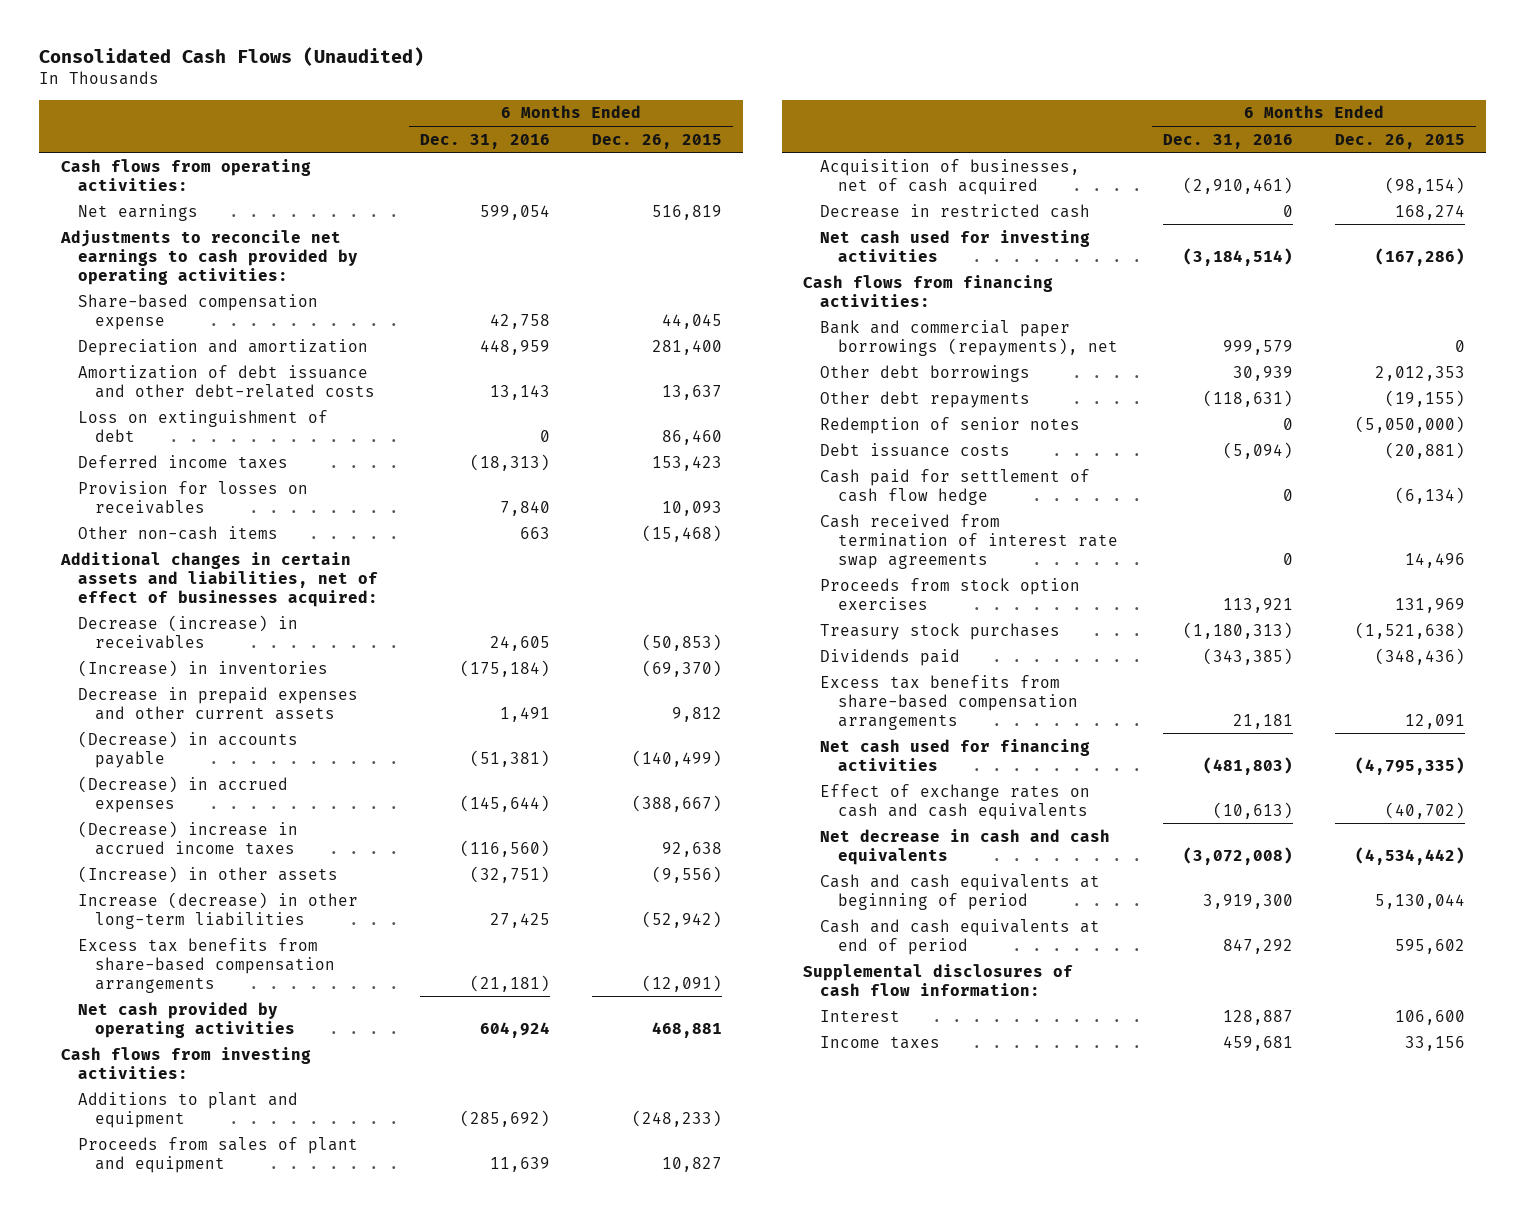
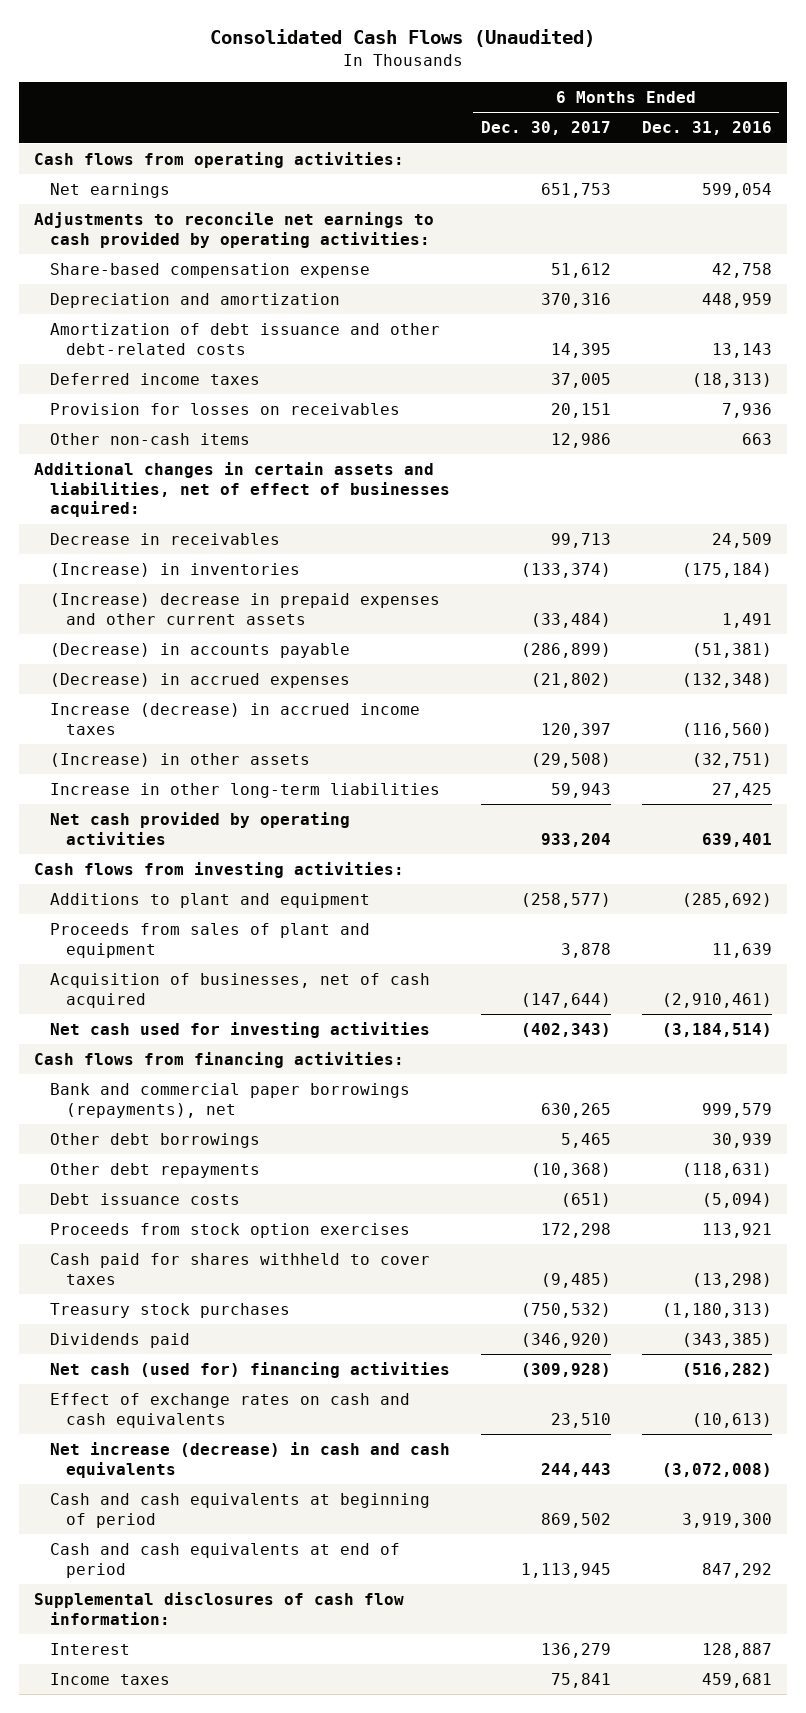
- | 6 Months Ended Dec. 31, 2016 | 6 Months Ended Dec. 26, 2015
+ | 6 Months Ended Dec. 30, 2017 | 6 Months Ended Dec. 31, 2016
- Loss on extinguishment of debt | 0 | 86,460
- Provision for losses on receivables | 7,840 | 10,093
+ Provision for losses on receivables | 20,151 | 7,936
- Decrease (increase) in receivables | 24,605 | (50,853)
+ Decrease in receivables | 99,713 | 24,509
- Decrease in prepaid expenses and other current assets | 1,491 | 9,812
+ (Increase) decrease in prepaid expenses and other current assets | (33,484) | 1,491
- (Decrease) in accrued expenses | (145,644) | (388,667)
- (Decrease) increase in accrued income taxes | (116,560) | 92,638
+ (Decrease) in accrued expenses | (21,802) | (132,348)
+ Increase (decrease) in accrued income taxes | 120,397 | (116,560)
- Increase (decrease) in other long-term liabilities | 27,425 | (52,942)
- Excess tax benefits from share-based compensation arrangements | (21,181) | (12,091)
- Net cash provided by operating activities | 604,924 | 468,881
+ Increase in other long-term liabilities | 59,943 | 27,425
+ Net cash provided by operating activities | 933,204 | 639,401
- Decrease in restricted cash | 0 | 168,274
- Redemption of senior notes | 0 | (5,050,000)
- Cash paid for settlement of cash flow hedge | 0 | (6,134)
- Cash received from termination of interest rate swap agreements | 0 | 14,496
+ Cash paid for shares withheld to cover taxes | (9,485) | (13,298)
- Excess tax benefits from share-based compensation arrangements | 21,181 | 12,091
- Net cash used for financing activities | (481,803) | (4,795,335)
+ Net cash (used for) financing activities | (309,928) | (516,282)
- Net decrease in cash and cash equivalents | (3,072,008) | (4,534,442)
+ Net increase (decrease) in cash and cash equivalents | 244,443 | (3,072,008)

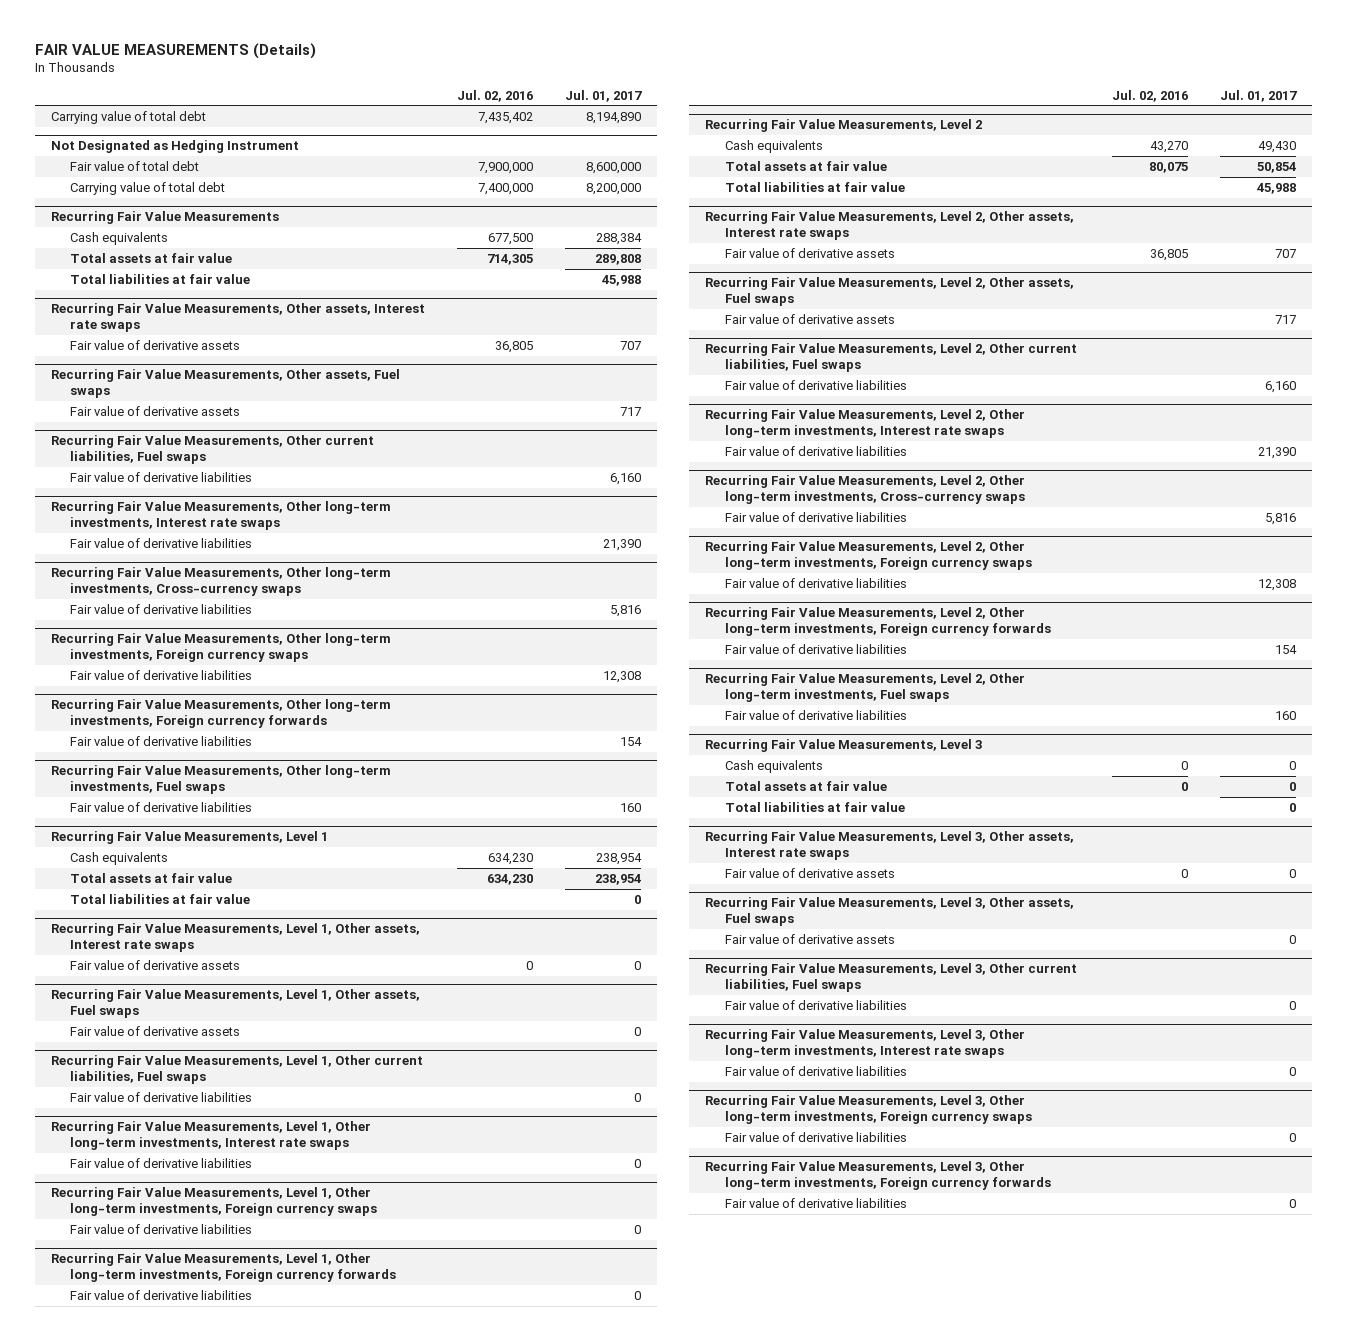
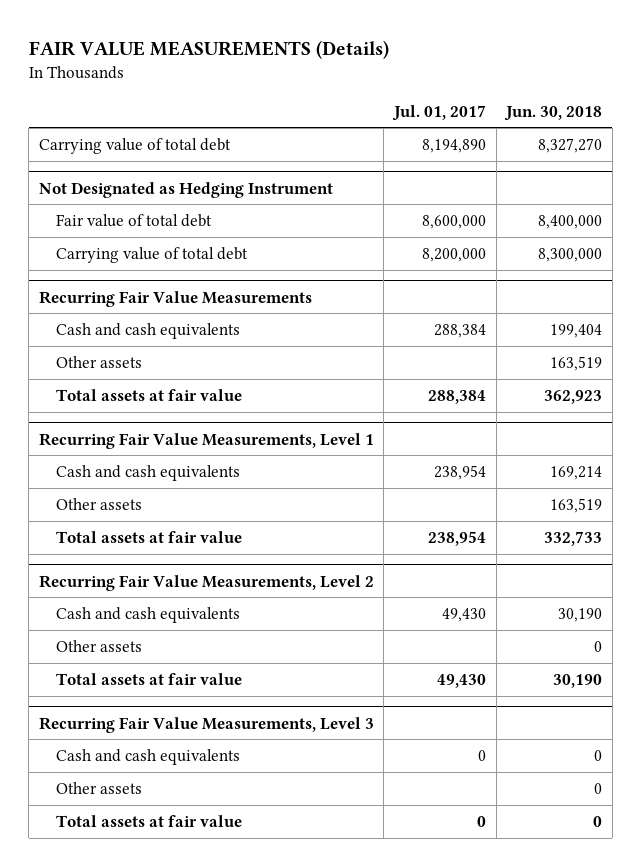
- | Jul. 02, 2016 | Jul. 01, 2017
+ | Jul. 01, 2017 | Jun. 30, 2018
@ Recurring Fair Value Measurements
- Cash equivalents | 677,500 | 288,384
- Total assets at fair value | 714,305 | 289,808
- Total liabilities at fair value | | 45,988
- Recurring Fair Value Measurements, Other assets, Interest rate swaps
- Fair value of derivative assets | 36,805 | 707
- Recurring Fair Value Measurements, Other assets, Fuel swaps
- Fair value of derivative assets | | 717
- Recurring Fair Value Measurements, Other current liabilities, Fuel swaps
- Fair value of derivative liabilities | | 6,160
- Recurring Fair Value Measurements, Other long-term investments, Interest rate swaps
- Fair value of derivative liabilities | | 21,390
- Recurring Fair Value Measurements, Other long-term investments, Cross-currency swaps
- Fair value of derivative liabilities | | 5,816
- Recurring Fair Value Measurements, Other long-term investments, Foreign currency swaps
- Fair value of derivative liabilities | | 12,308
- Recurring Fair Value Measurements, Other long-term investments, Foreign currency forwards
- Fair value of derivative liabilities | | 154
- Recurring Fair Value Measurements, Other long-term investments, Fuel swaps
- Fair value of derivative liabilities | | 160
@ Recurring Fair Value Measurements
+ Cash and cash equivalents | 288,384 | 199,404
+ Other assets | | 163,519
+ Total assets at fair value | 288,384 | 362,923
@ Recurring Fair Value Measurements, Level 1
- Cash equivalents | 634,230 | 238,954
+ Cash and cash equivalents | 238,954 | 169,214
+ Other assets | | 163,519
- Total liabilities at fair value | | 0
- Recurring Fair Value Measurements, Level 1, Other assets, Interest rate swaps
- Fair value of derivative assets | 0 | 0
- Recurring Fair Value Measurements, Level 1, Other assets, Fuel swaps
- Fair value of derivative assets | | 0
- Recurring Fair Value Measurements, Level 1, Other current liabilities, Fuel swaps
- Fair value of derivative liabilities | | 0
- Recurring Fair Value Measurements, Level 1, Other long-term investments, Interest rate swaps
- Fair value of derivative liabilities | | 0
- Recurring Fair Value Measurements, Level 1, Other long-term investments, Foreign currency swaps
- Fair value of derivative liabilities | | 0
- Recurring Fair Value Measurements, Level 1, Other long-term investments, Foreign currency forwards
- Fair value of derivative liabilities | | 0
@ Recurring Fair Value Measurements, Level 2
- Cash equivalents | 43,270 | 49,430
- Total assets at fair value | 80,075 | 50,854
- Total liabilities at fair value | | 45,988
- Recurring Fair Value Measurements, Level 2, Other assets, Interest rate swaps
- Fair value of derivative assets | 36,805 | 707
- Recurring Fair Value Measurements, Level 2, Other assets, Fuel swaps
- Fair value of derivative assets | | 717
- Recurring Fair Value Measurements, Level 2, Other current liabilities, Fuel swaps
- Fair value of derivative liabilities | | 6,160
- Recurring Fair Value Measurements, Level 2, Other long-term investments, Interest rate swaps
- Fair value of derivative liabilities | | 21,390
- Recurring Fair Value Measurements, Level 2, Other long-term investments, Cross-currency swaps
- Fair value of derivative liabilities | | 5,816
- Recurring Fair Value Measurements, Level 2, Other long-term investments, Foreign currency swaps
- Fair value of derivative liabilities | | 12,308
- Recurring Fair Value Measurements, Level 2, Other long-term investments, Foreign currency forwards
- Fair value of derivative liabilities | | 154
- Recurring Fair Value Measurements, Level 2, Other long-term investments, Fuel swaps
- Fair value of derivative liabilities | | 160
@ Recurring Fair Value Measurements, Level 2
+ Cash and cash equivalents | 49,430 | 30,190
+ Other assets | | 0
+ Total assets at fair value | 49,430 | 30,190
@ Recurring Fair Value Measurements, Level 3
- Cash equivalents | 0 | 0
+ Cash and cash equivalents | 0 | 0
+ Other assets | | 0
- Total liabilities at fair value | | 0
- Recurring Fair Value Measurements, Level 3, Other assets, Interest rate swaps
- Fair value of derivative assets | 0 | 0
- Recurring Fair Value Measurements, Level 3, Other assets, Fuel swaps
- Fair value of derivative assets | | 0
- Recurring Fair Value Measurements, Level 3, Other current liabilities, Fuel swaps
- Fair value of derivative liabilities | | 0
- Recurring Fair Value Measurements, Level 3, Other long-term investments, Interest rate swaps
- Fair value of derivative liabilities | | 0
- Recurring Fair Value Measurements, Level 3, Other long-term investments, Foreign currency swaps
- Fair value of derivative liabilities | | 0
- Recurring Fair Value Measurements, Level 3, Other long-term investments, Foreign currency forwards
- Fair value of derivative liabilities | | 0

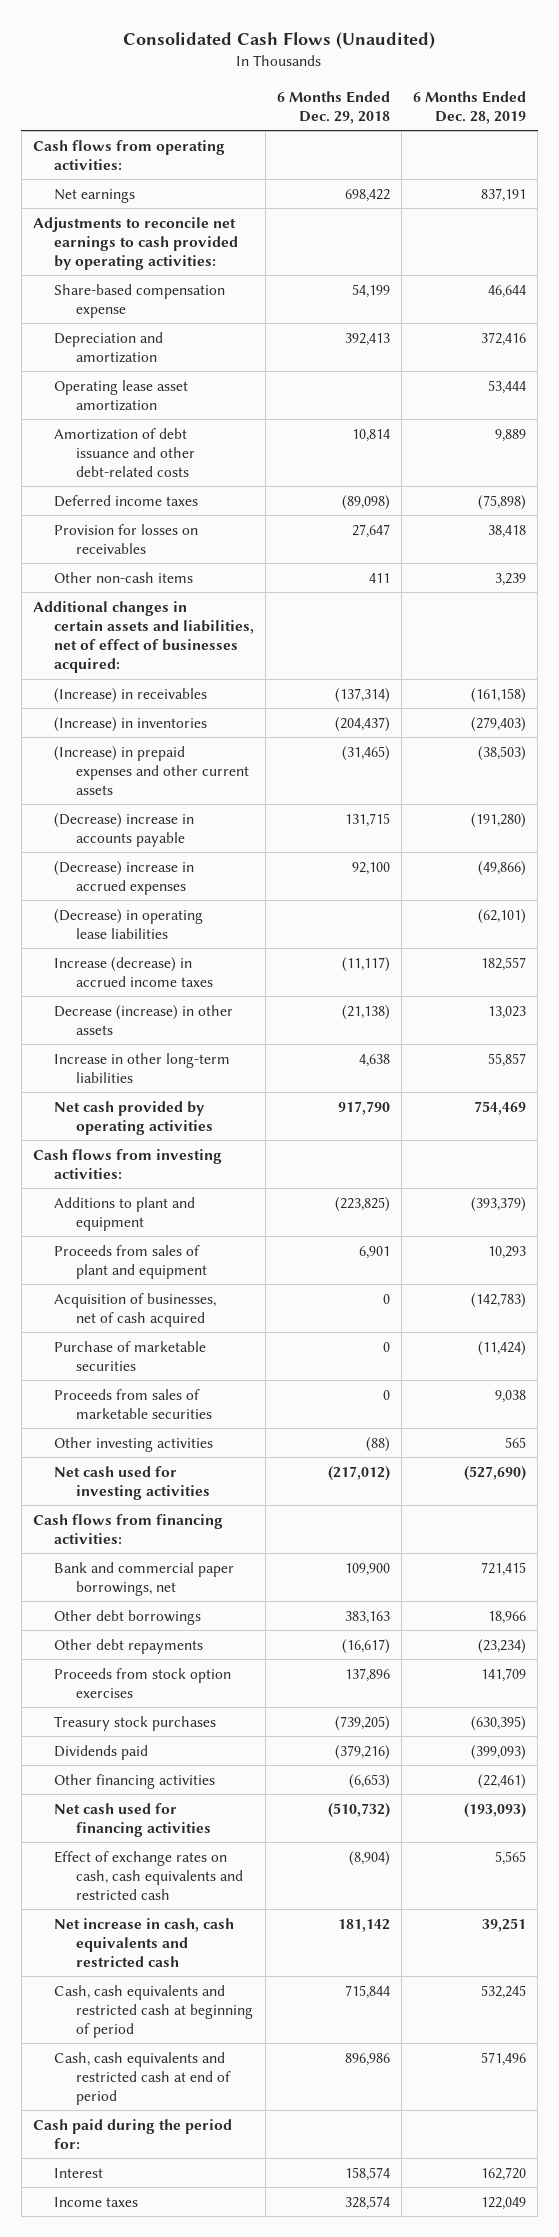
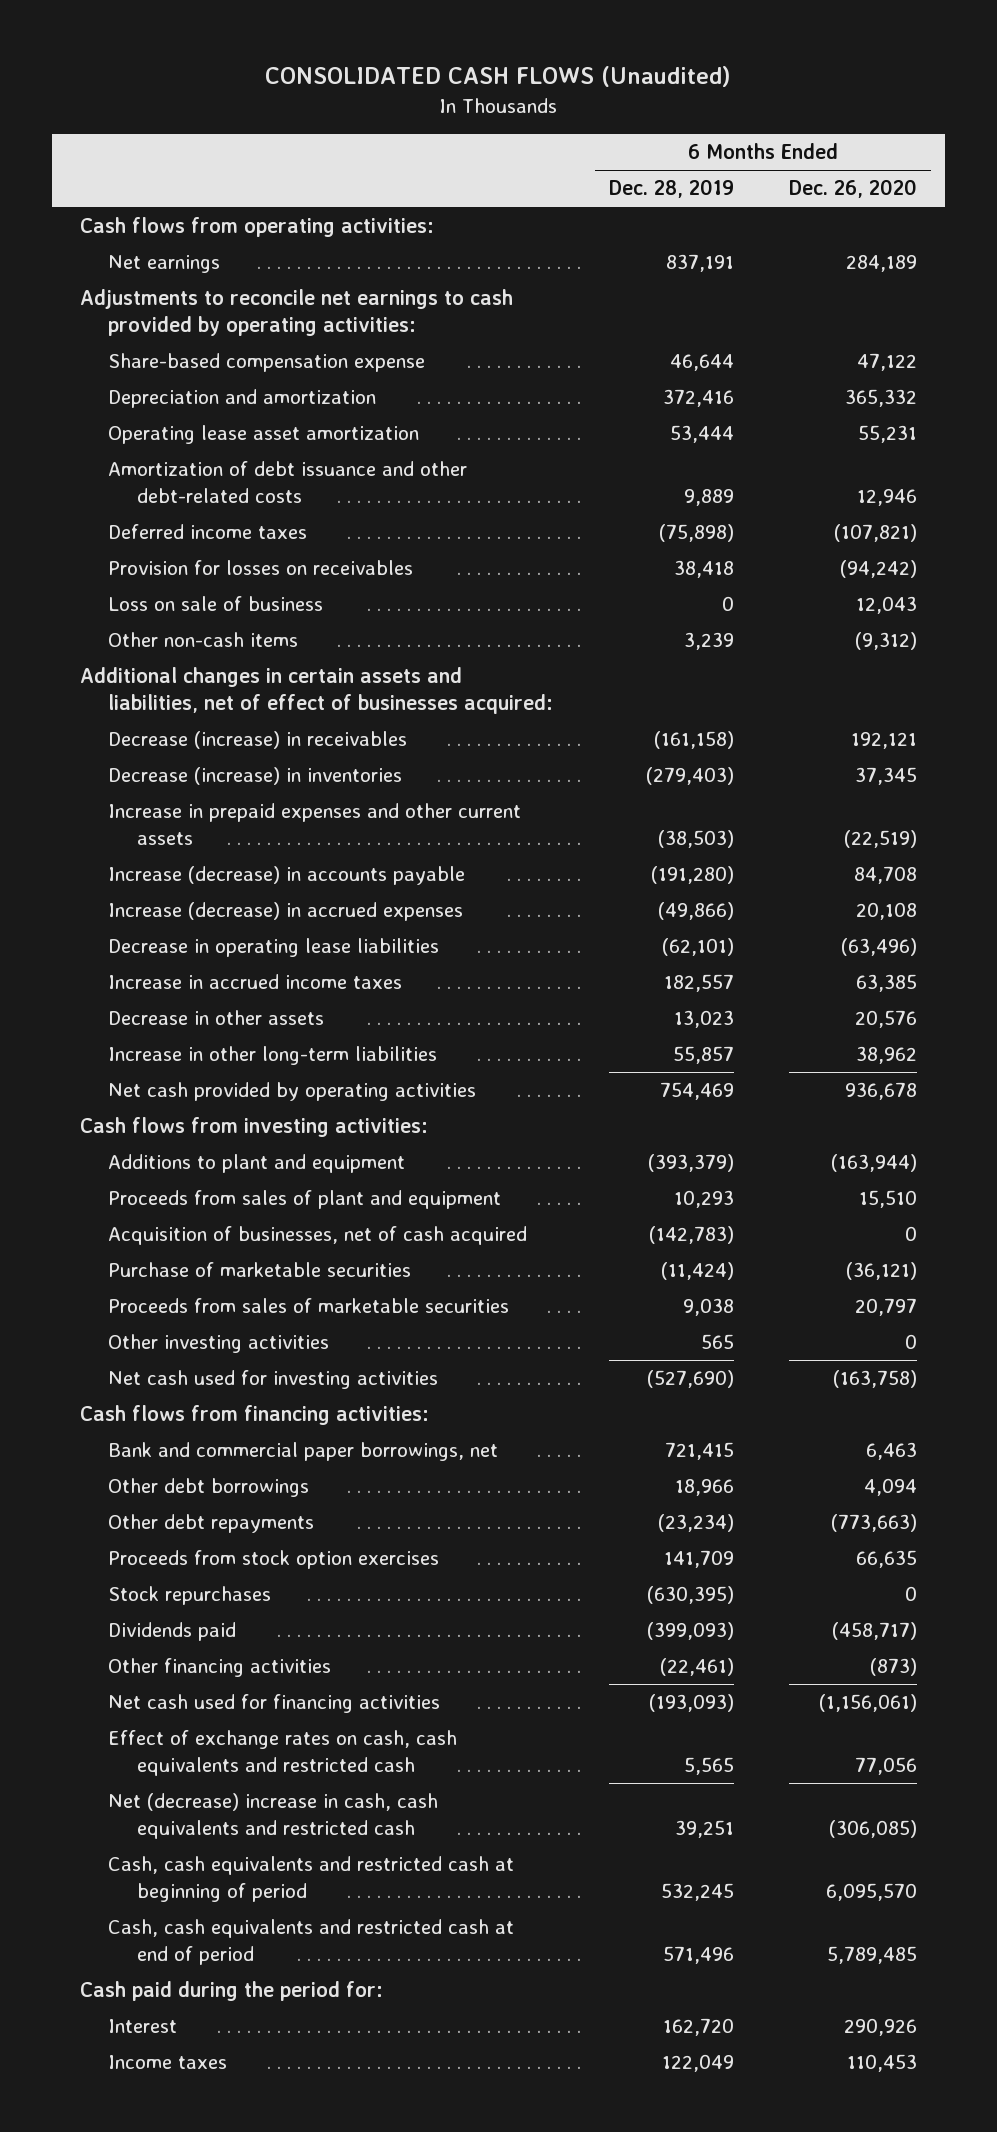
- Consolidated Cash Flows (Unaudited)
+ CONSOLIDATED CASH FLOWS (Unaudited)
- | 6 Months Ended Dec. 29, 2018 | 6 Months Ended Dec. 28, 2019
+ | 6 Months Ended Dec. 28, 2019 | 6 Months Ended Dec. 26, 2020
+ Loss on sale of business | 0 | 12,043
- (Increase) in receivables | (137,314) | (161,158)
- (Increase) in inventories | (204,437) | (279,403)
- (Increase) in prepaid expenses and other current assets | (31,465) | (38,503)
- (Decrease) increase in accounts payable | 131,715 | (191,280)
- (Decrease) increase in accrued expenses | 92,100 | (49,866)
- (Decrease) in operating lease liabilities | | (62,101)
- Increase (decrease) in accrued income taxes | (11,117) | 182,557
- Decrease (increase) in other assets | (21,138) | 13,023
+ Decrease (increase) in receivables | (161,158) | 192,121
+ Decrease (increase) in inventories | (279,403) | 37,345
+ Increase in prepaid expenses and other current assets | (38,503) | (22,519)
+ Increase (decrease) in accounts payable | (191,280) | 84,708
+ Increase (decrease) in accrued expenses | (49,866) | 20,108
+ Decrease in operating lease liabilities | (62,101) | (63,496)
+ Increase in accrued income taxes | 182,557 | 63,385
+ Decrease in other assets | 13,023 | 20,576
- Treasury stock purchases | (739,205) | (630,395)
+ Stock repurchases | (630,395) | 0
- Net increase in cash, cash equivalents and restricted cash | 181,142 | 39,251
+ Net (decrease) increase in cash, cash equivalents and restricted cash | 39,251 | (306,085)

